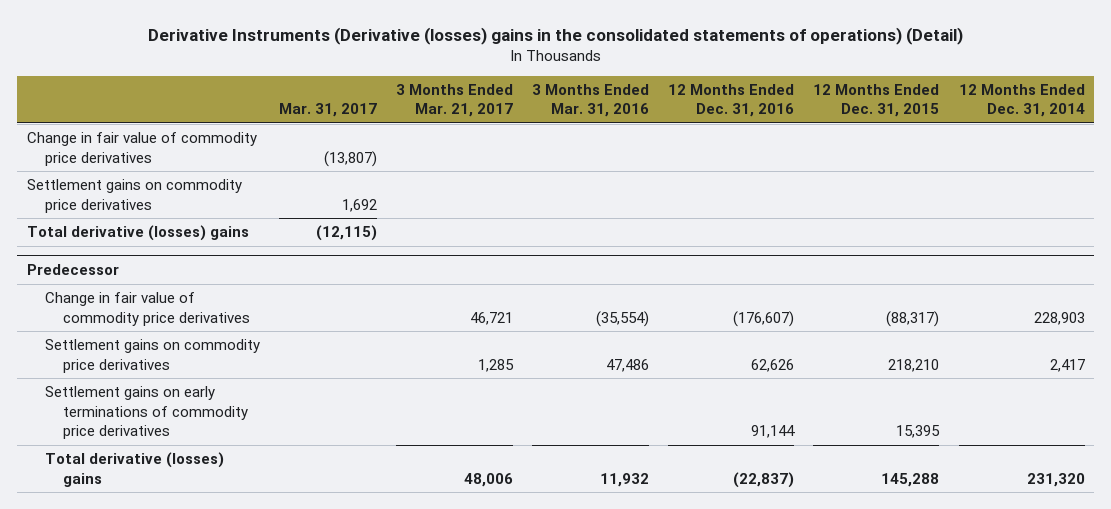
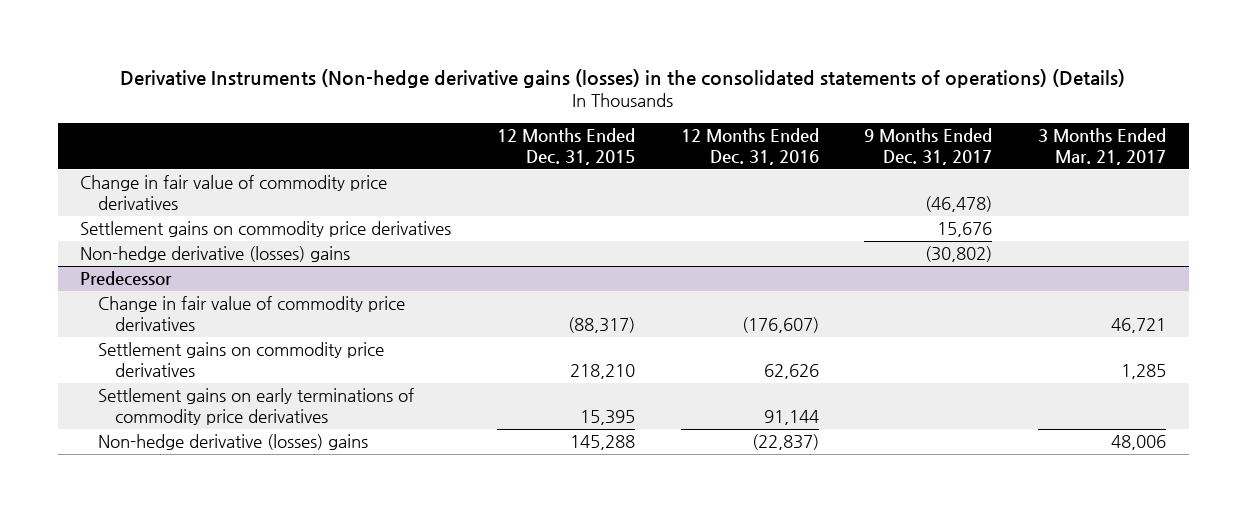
- Derivative Instruments (Derivative (losses) gains in the consolidated statements of operations) (Detail)
+ Derivative Instruments (Non-hedge derivative gains (losses) in the consolidated statements of operations) (Details)
- | Mar. 31, 2017 | 3 Months Ended Mar. 21, 2017 | 3 Months Ended Mar. 31, 2016 | 12 Months Ended Dec. 31, 2016 | 12 Months Ended Dec. 31, 2015 | 12 Months Ended Dec. 31, 2014
+ | 12 Months Ended Dec. 31, 2015 | 12 Months Ended Dec. 31, 2016 | 9 Months Ended Dec. 31, 2017 | 3 Months Ended Mar. 21, 2017
- Total derivative (losses) gains | (12,115) | | | | |
+ Non-hedge derivative (losses) gains | | | (30,802) |
@ Predecessor
- Total derivative (losses) gains | | 48,006 | 11,932 | (22,837) | 145,288 | 231,320
+ Non-hedge derivative (losses) gains | 145,288 | (22,837) | | 48,006

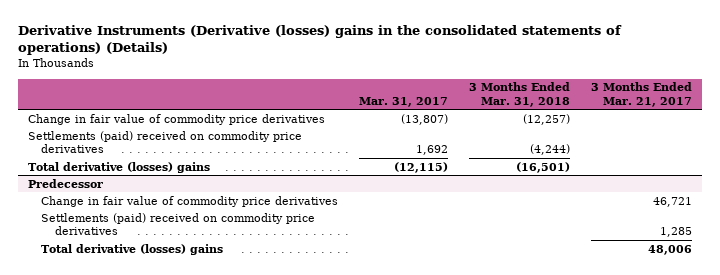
- Derivative Instruments (Non-hedge derivative gains (losses) in the consolidated statements of operations) (Details)
+ Derivative Instruments (Derivative (losses) gains in the consolidated statements of operations) (Details)
- | 12 Months Ended Dec. 31, 2015 | 12 Months Ended Dec. 31, 2016 | 9 Months Ended Dec. 31, 2017 | 3 Months Ended Mar. 21, 2017
+ | Mar. 31, 2017 | 3 Months Ended Mar. 31, 2018 | 3 Months Ended Mar. 21, 2017
- Settlement gains on commodity price derivatives | | | 15,676 |
- Non-hedge derivative (losses) gains | | | (30,802) |
+ Settlements (paid) received on commodity price derivatives | 1,692 | (4,244) |
+ Total derivative (losses) gains | (12,115) | (16,501) |
@ Predecessor
- Settlement gains on commodity price derivatives | 218,210 | 62,626 | | 1,285
- Settlement gains on early terminations of commodity price derivatives | 15,395 | 91,144 | |
- Non-hedge derivative (losses) gains | 145,288 | (22,837) | | 48,006
+ Settlements (paid) received on commodity price derivatives | | | 1,285
+ Total derivative (losses) gains | | | 48,006

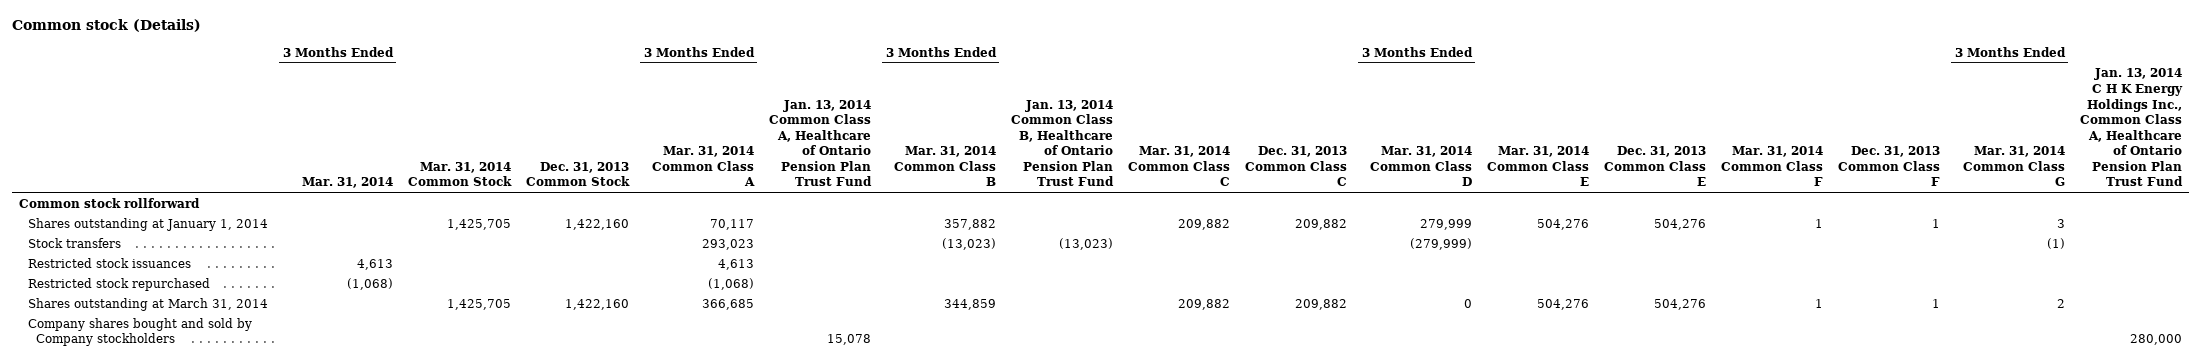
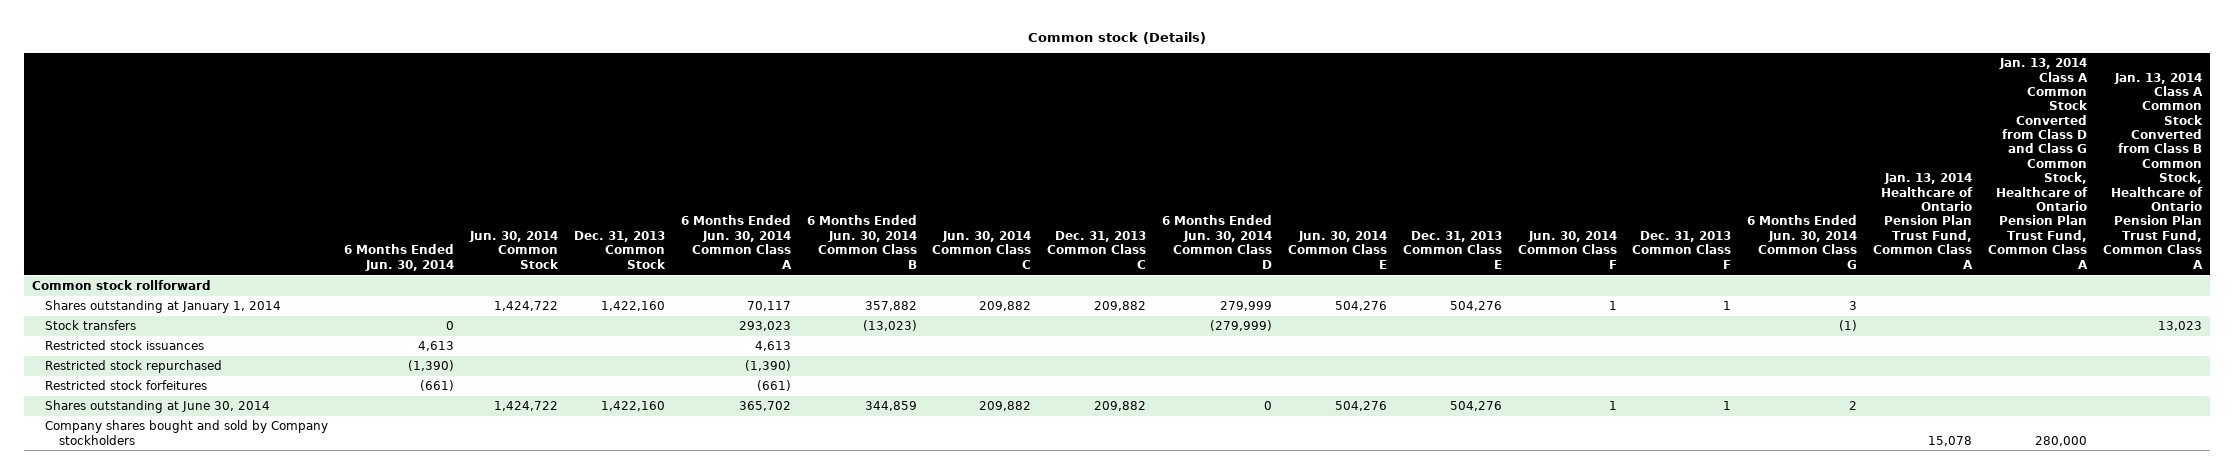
- | 3 Months Ended Mar. 31, 2014 | Mar. 31, 2014 Common Stock | Dec. 31, 2013 Common Stock | 3 Months Ended Mar. 31, 2014 Common Class A | Jan. 13, 2014 Common Class A, Healthcare of Ontario Pension Plan Trust Fund | 3 Months Ended Mar. 31, 2014 Common Class B | Jan. 13, 2014 Common Class B, Healthcare of Ontario Pension Plan Trust Fund | Mar. 31, 2014 Common Class C | Dec. 31, 2013 Common Class C | 3 Months Ended Mar. 31, 2014 Common Class D | Mar. 31, 2014 Common Class E | Dec. 31, 2013 Common Class E | Mar. 31, 2014 Common Class F | Dec. 31, 2013 Common Class F | 3 Months Ended Mar. 31, 2014 Common Class G | Jan. 13, 2014 C H K Energy Holdings Inc., Common Class A, Healthcare of Ontario Pension Plan Trust Fund
+ | 6 Months Ended Jun. 30, 2014 | Jun. 30, 2014 Common Stock | Dec. 31, 2013 Common Stock | 6 Months Ended Jun. 30, 2014 Common Class A | 6 Months Ended Jun. 30, 2014 Common Class B | Jun. 30, 2014 Common Class C | Dec. 31, 2013 Common Class C | 6 Months Ended Jun. 30, 2014 Common Class D | Jun. 30, 2014 Common Class E | Dec. 31, 2013 Common Class E | Jun. 30, 2014 Common Class F | Dec. 31, 2013 Common Class F | 6 Months Ended Jun. 30, 2014 Common Class G | Jan. 13, 2014 Healthcare of Ontario Pension Plan Trust Fund, Common Class A | Jan. 13, 2014 Class A Common Stock Converted from Class D and Class G Common Stock, Healthcare of Ontario Pension Plan Trust Fund, Common Class A | Jan. 13, 2014 Class A Common Stock Converted from Class B Common Stock, Healthcare of Ontario Pension Plan Trust Fund, Common Class A
- Shares outstanding at March 31, 2014 | | 1,425,705 | 1,422,160 | 366,685 | | 344,859 | | 209,882 | 209,882 | 0 | 504,276 | 504,276 | 1 | 1 | 2 |
+ Restricted stock forfeitures | (661) | | | (661) | | | | | | | | | | | |
+ Shares outstanding at June 30, 2014 | | 1,424,722 | 1,422,160 | 365,702 | 344,859 | 209,882 | 209,882 | 0 | 504,276 | 504,276 | 1 | 1 | 2 | | |

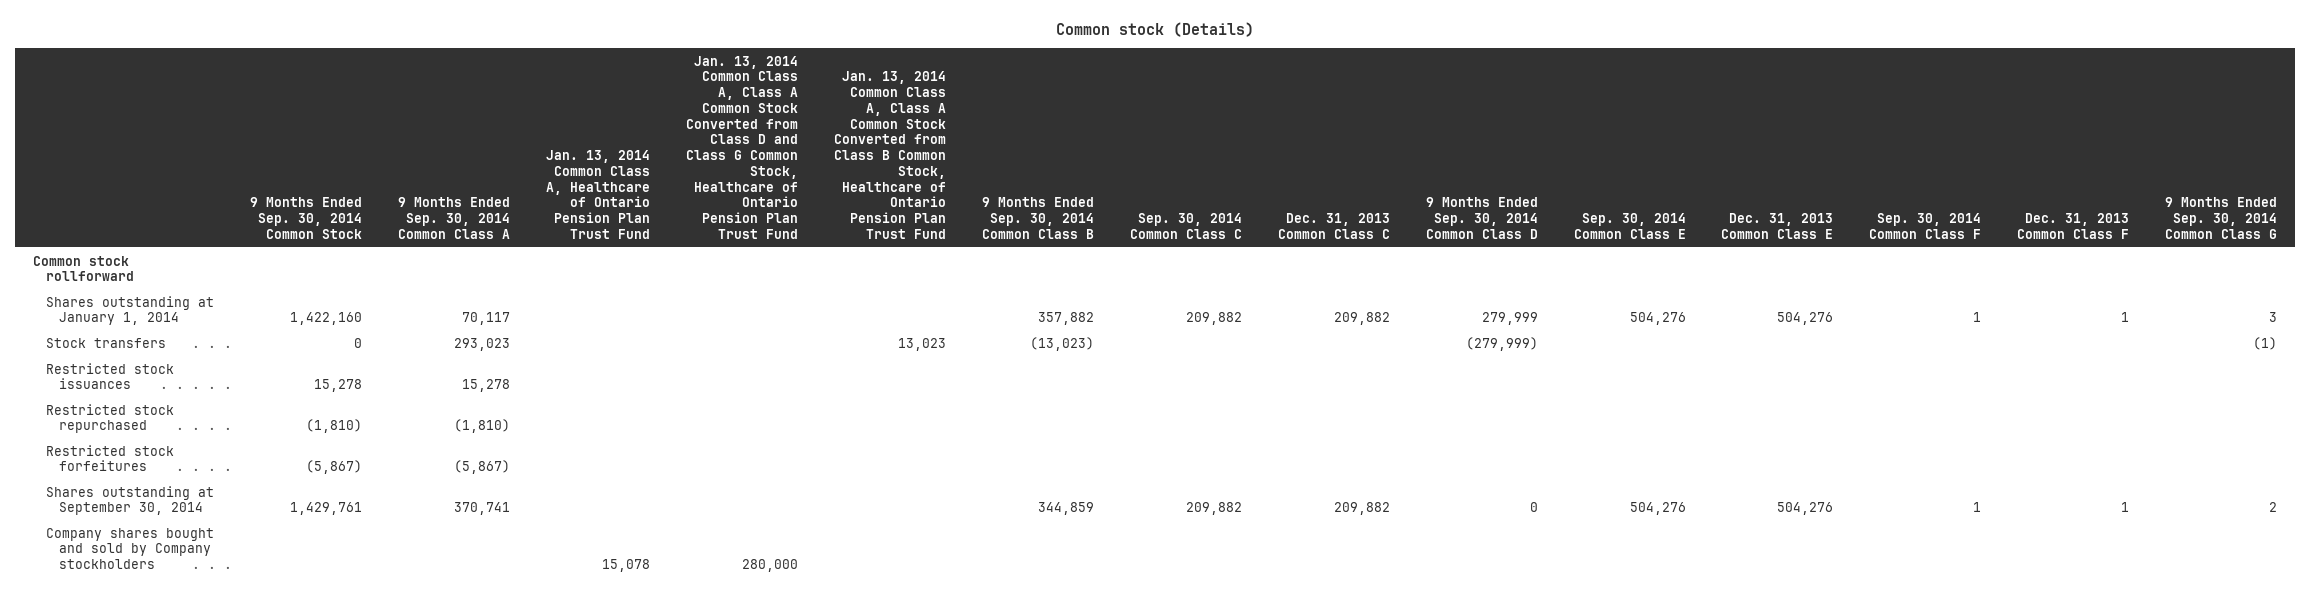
- | 6 Months Ended Jun. 30, 2014 | Jun. 30, 2014 Common Stock | Dec. 31, 2013 Common Stock | 6 Months Ended Jun. 30, 2014 Common Class A | 6 Months Ended Jun. 30, 2014 Common Class B | Jun. 30, 2014 Common Class C | Dec. 31, 2013 Common Class C | 6 Months Ended Jun. 30, 2014 Common Class D | Jun. 30, 2014 Common Class E | Dec. 31, 2013 Common Class E | Jun. 30, 2014 Common Class F | Dec. 31, 2013 Common Class F | 6 Months Ended Jun. 30, 2014 Common Class G | Jan. 13, 2014 Healthcare of Ontario Pension Plan Trust Fund, Common Class A | Jan. 13, 2014 Class A Common Stock Converted from Class D and Class G Common Stock, Healthcare of Ontario Pension Plan Trust Fund, Common Class A | Jan. 13, 2014 Class A Common Stock Converted from Class B Common Stock, Healthcare of Ontario Pension Plan Trust Fund, Common Class A
+ | 9 Months Ended Sep. 30, 2014 Common Stock | 9 Months Ended Sep. 30, 2014 Common Class A | Jan. 13, 2014 Common Class A, Healthcare of Ontario Pension Plan Trust Fund | Jan. 13, 2014 Common Class A, Class A Common Stock Converted from Class D and Class G Common Stock, Healthcare of Ontario Pension Plan Trust Fund | Jan. 13, 2014 Common Class A, Class A Common Stock Converted from Class B Common Stock, Healthcare of Ontario Pension Plan Trust Fund | 9 Months Ended Sep. 30, 2014 Common Class B | Sep. 30, 2014 Common Class C | Dec. 31, 2013 Common Class C | 9 Months Ended Sep. 30, 2014 Common Class D | Sep. 30, 2014 Common Class E | Dec. 31, 2013 Common Class E | Sep. 30, 2014 Common Class F | Dec. 31, 2013 Common Class F | 9 Months Ended Sep. 30, 2014 Common Class G
- Shares outstanding at June 30, 2014 | | 1,424,722 | 1,422,160 | 365,702 | 344,859 | 209,882 | 209,882 | 0 | 504,276 | 504,276 | 1 | 1 | 2 | | |
+ Shares outstanding at September 30, 2014 | 1,429,761 | 370,741 | | | | 344,859 | 209,882 | 209,882 | 0 | 504,276 | 504,276 | 1 | 1 | 2

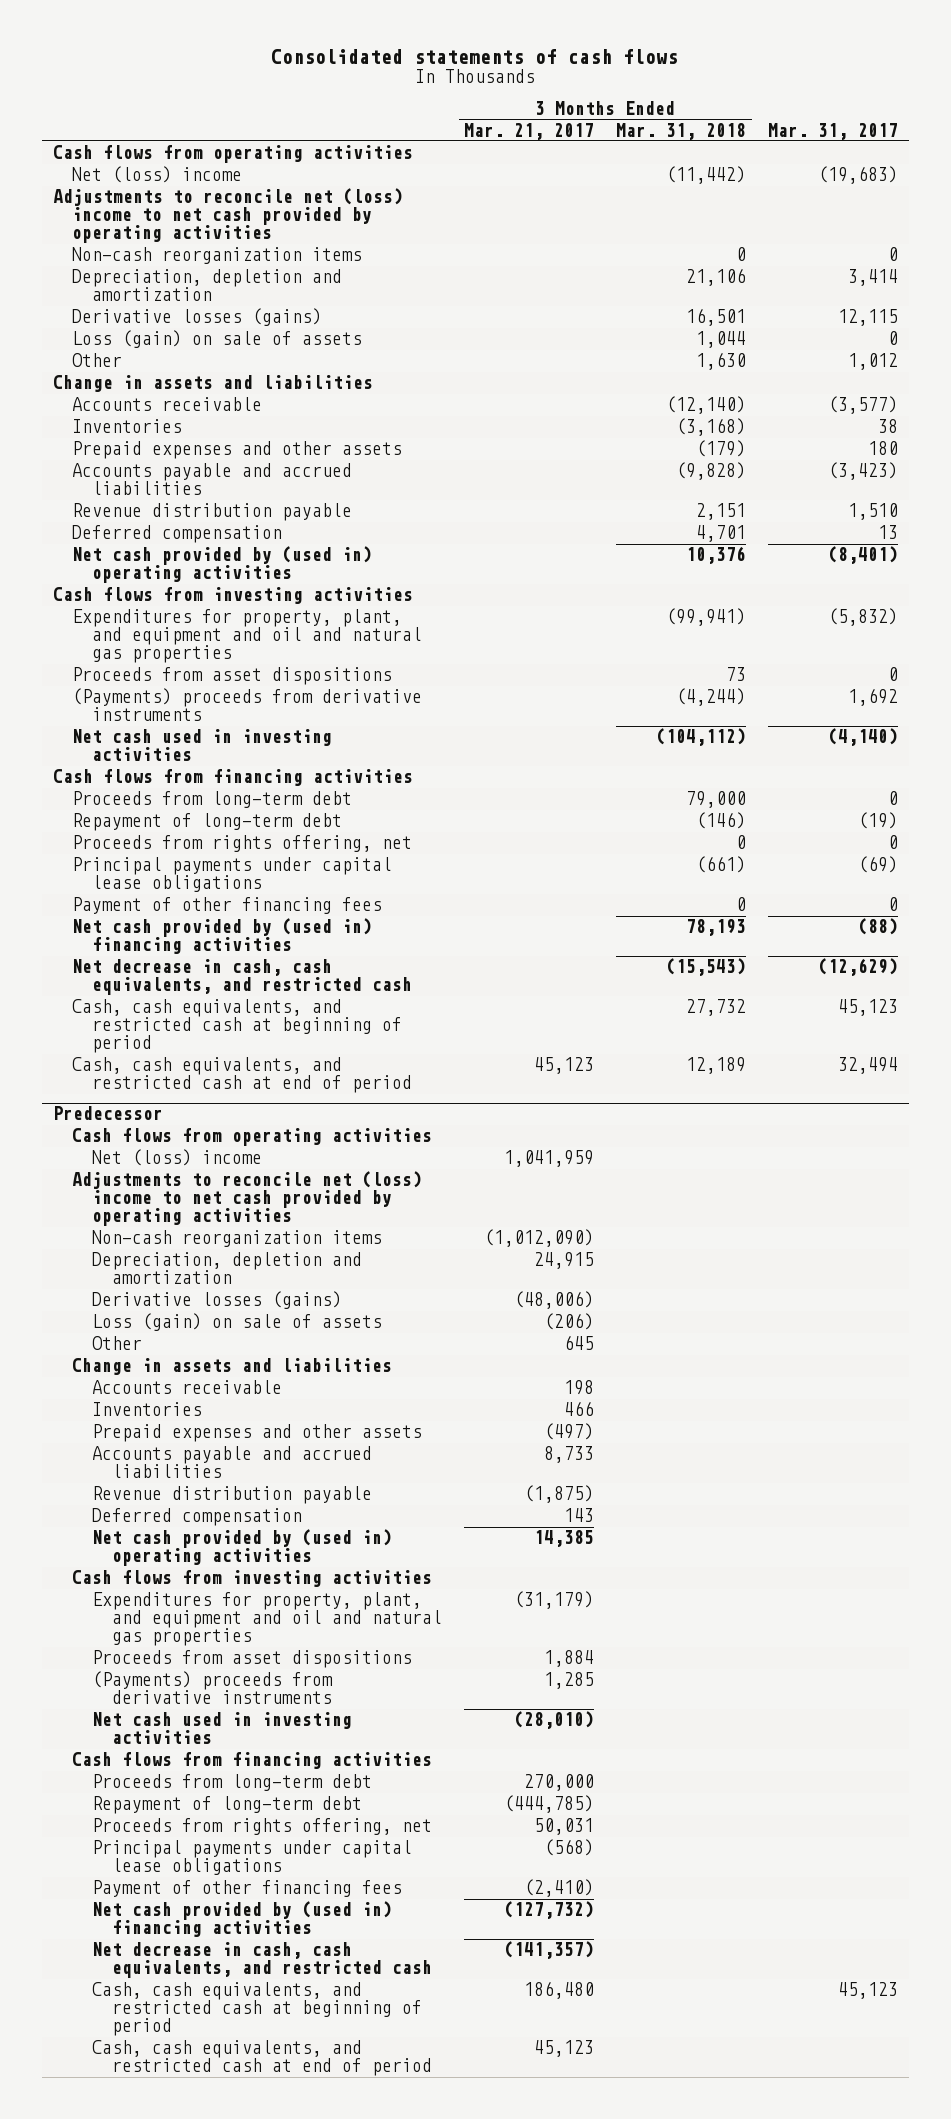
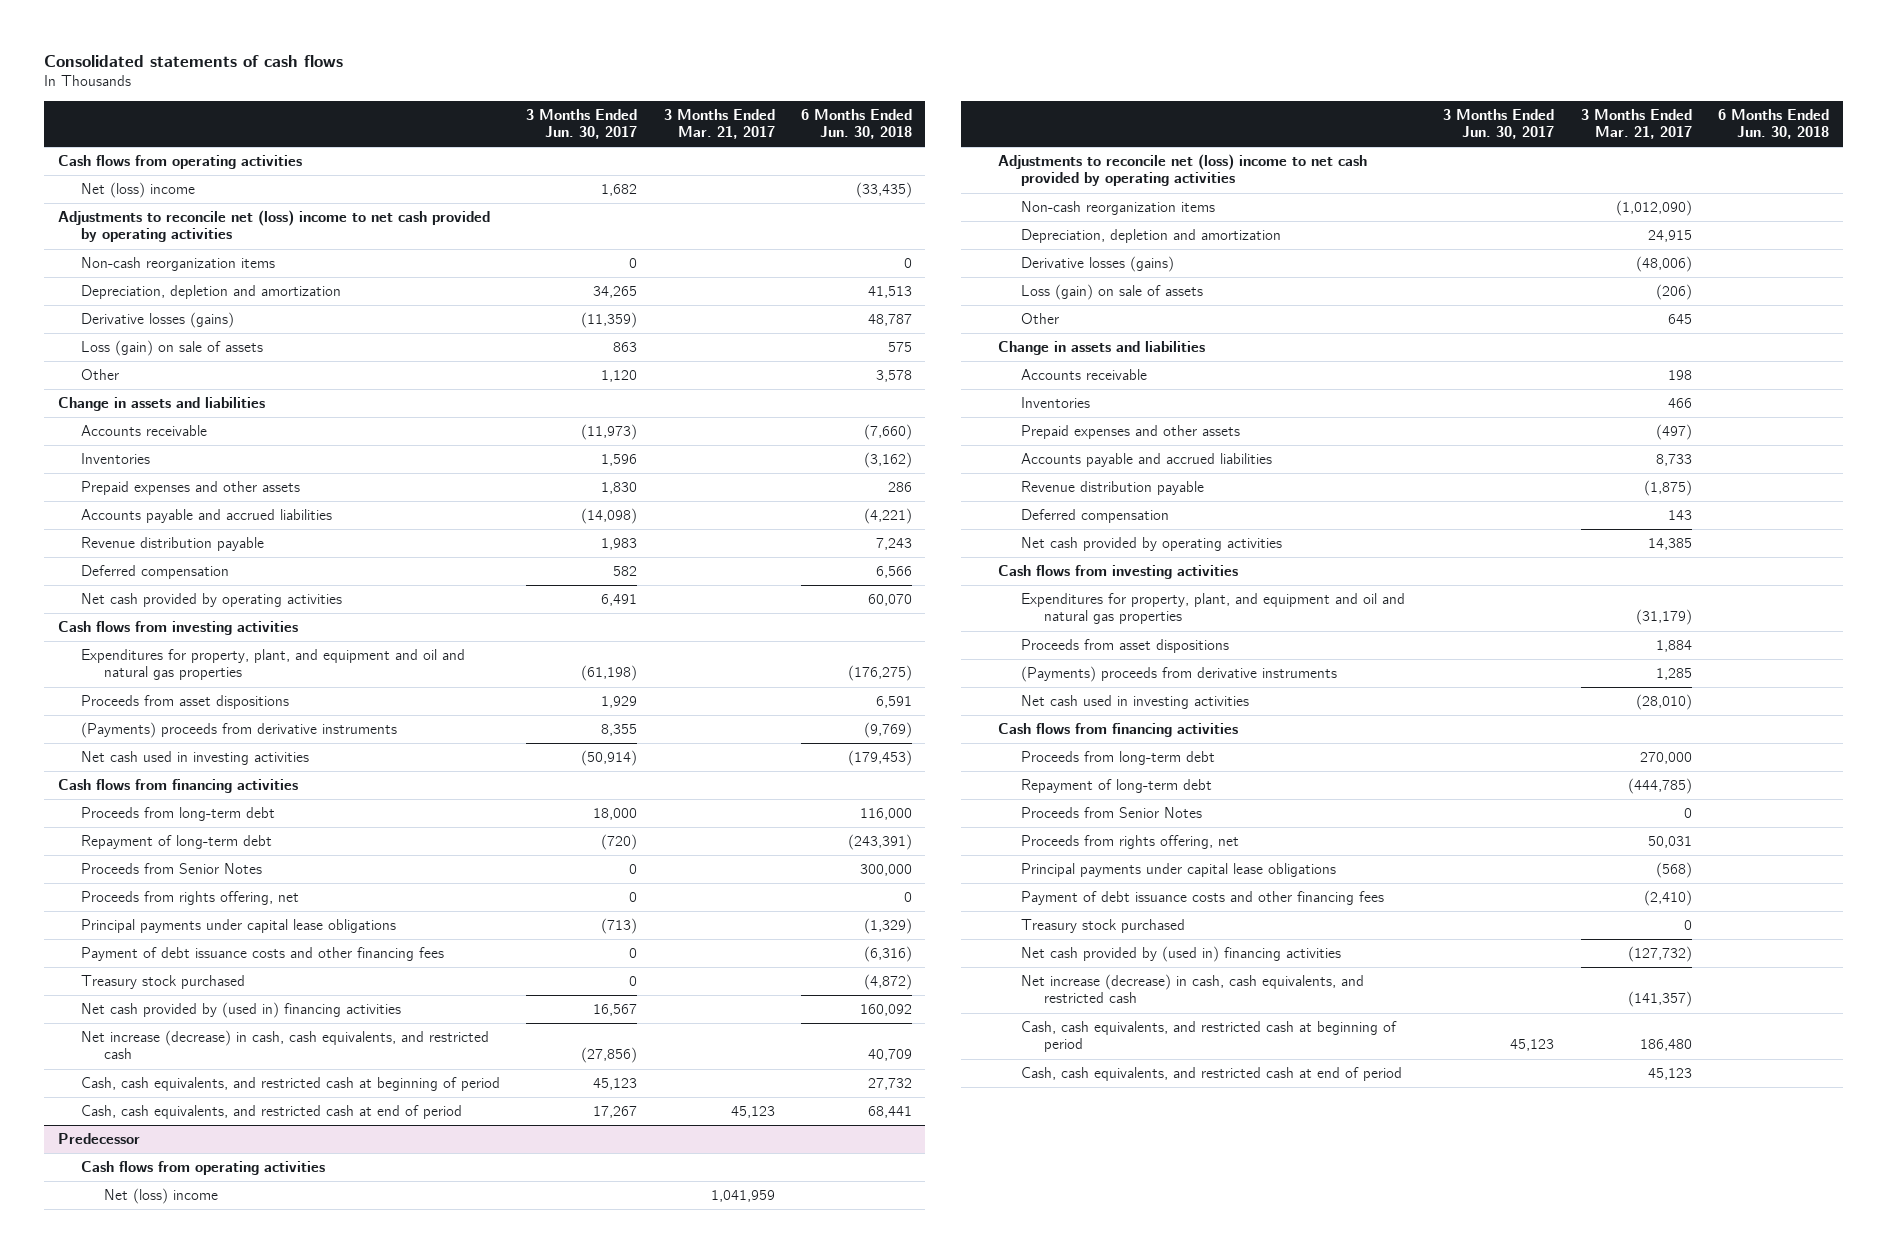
- | 3 Months Ended Mar. 21, 2017 | 3 Months Ended Mar. 31, 2018 | Mar. 31, 2017
+ | 3 Months Ended Jun. 30, 2017 | 3 Months Ended Mar. 21, 2017 | 6 Months Ended Jun. 30, 2018
- Net cash provided by (used in) operating activities | | 10,376 | (8,401)
+ Net cash provided by operating activities | 6,491 | | 60,070
+ Proceeds from Senior Notes | 0 | | 300,000
- Payment of other financing fees | | 0 | 0
+ Payment of debt issuance costs and other financing fees | 0 | | (6,316)
+ Treasury stock purchased | 0 | | (4,872)
- Net decrease in cash, cash equivalents, and restricted cash | | (15,543) | (12,629)
+ Net increase (decrease) in cash, cash equivalents, and restricted cash | (27,856) | | 40,709
@ Predecessor
- Net cash provided by (used in) operating activities | 14,385 | |
+ Net cash provided by operating activities | | 14,385 |
+ Proceeds from Senior Notes | | 0 |
- Payment of other financing fees | (2,410) | |
+ Payment of debt issuance costs and other financing fees | | (2,410) |
+ Treasury stock purchased | | 0 |
- Net decrease in cash, cash equivalents, and restricted cash | (141,357) | |
+ Net increase (decrease) in cash, cash equivalents, and restricted cash | | (141,357) |

